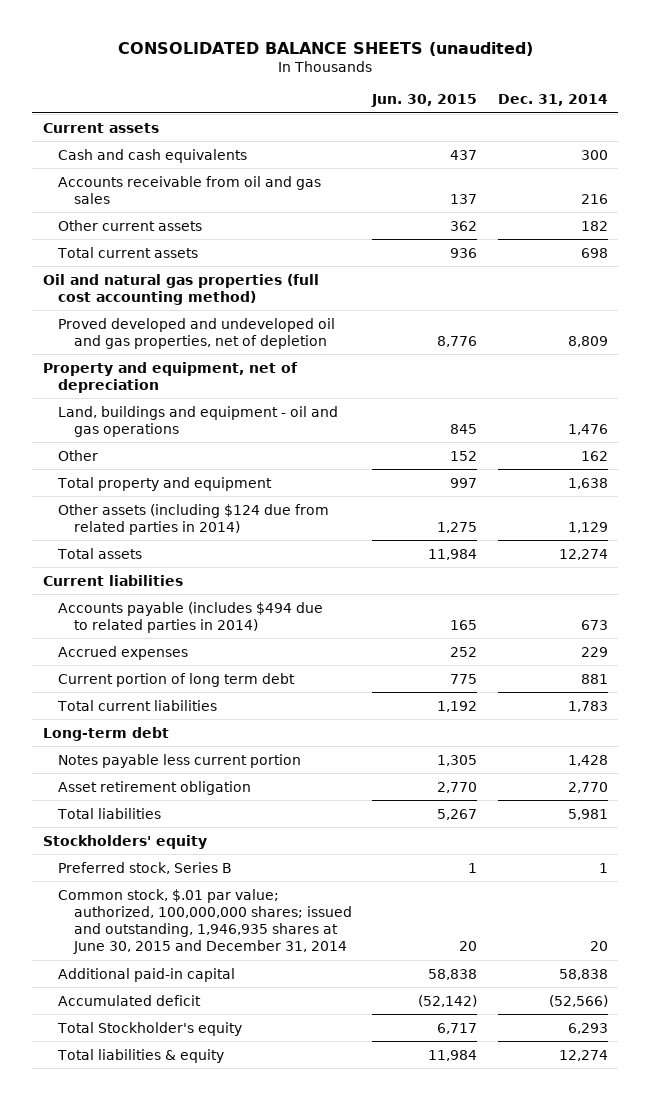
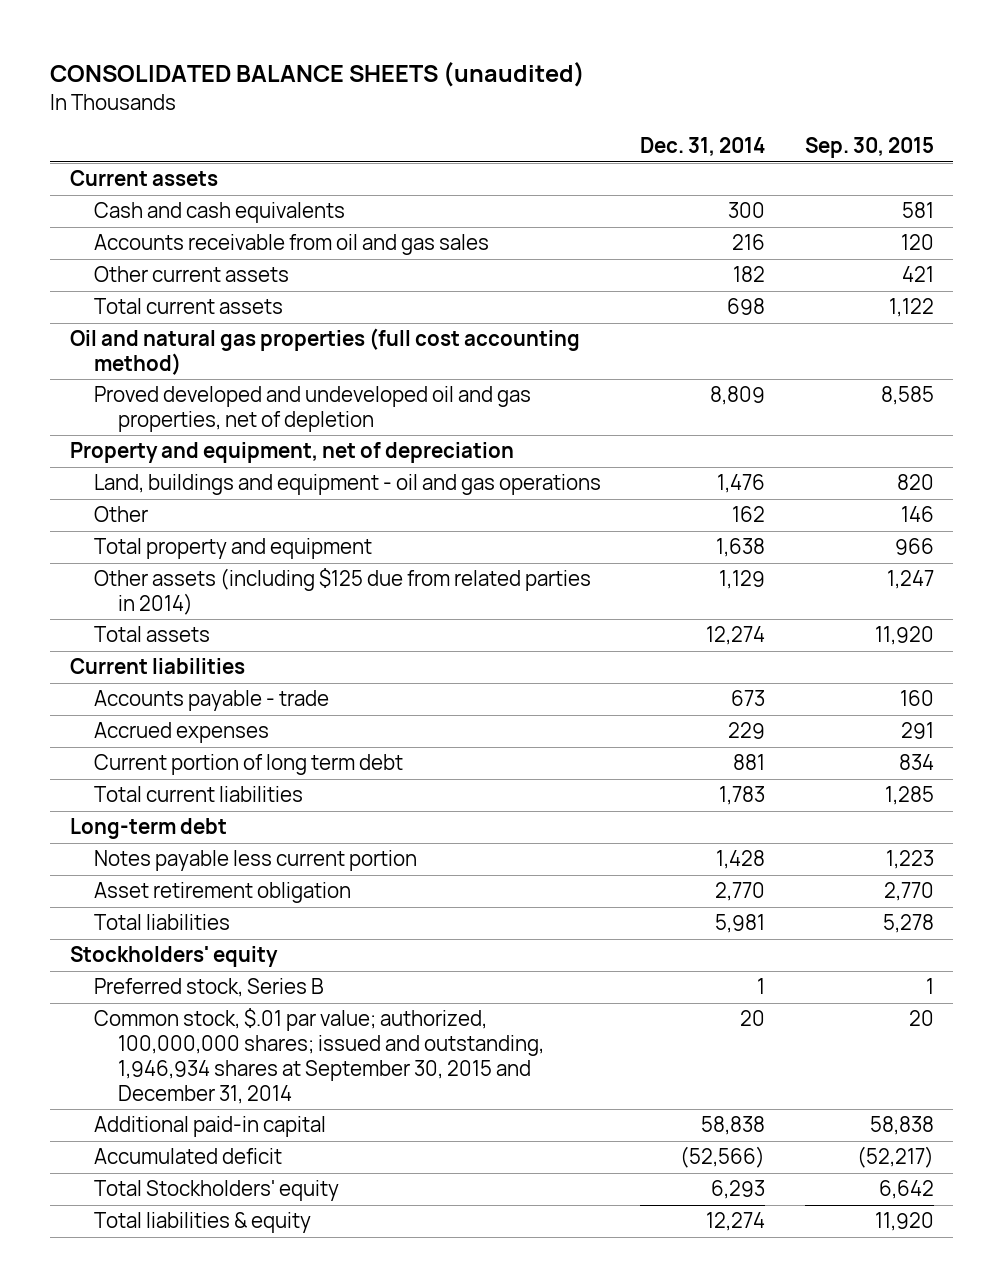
- | Jun. 30, 2015 | Dec. 31, 2014
+ | Dec. 31, 2014 | Sep. 30, 2015
- Other assets (including $124 due from related parties in 2014) | 1,275 | 1,129
+ Other assets (including $125 due from related parties in 2014) | 1,129 | 1,247
- Accounts payable (includes $494 due to related parties in 2014) | 165 | 673
+ Accounts payable - trade | 673 | 160
- Common stock, $.01 par value; authorized, 100,000,000 shares; issued and outstanding, 1,946,935 shares at June 30, 2015 and December 31, 2014 | 20 | 20
+ Common stock, $.01 par value; authorized, 100,000,000 shares; issued and outstanding, 1,946,934 shares at September 30, 2015 and December 31, 2014 | 20 | 20
- Total Stockholder's equity | 6,717 | 6,293
+ Total Stockholders' equity | 6,293 | 6,642

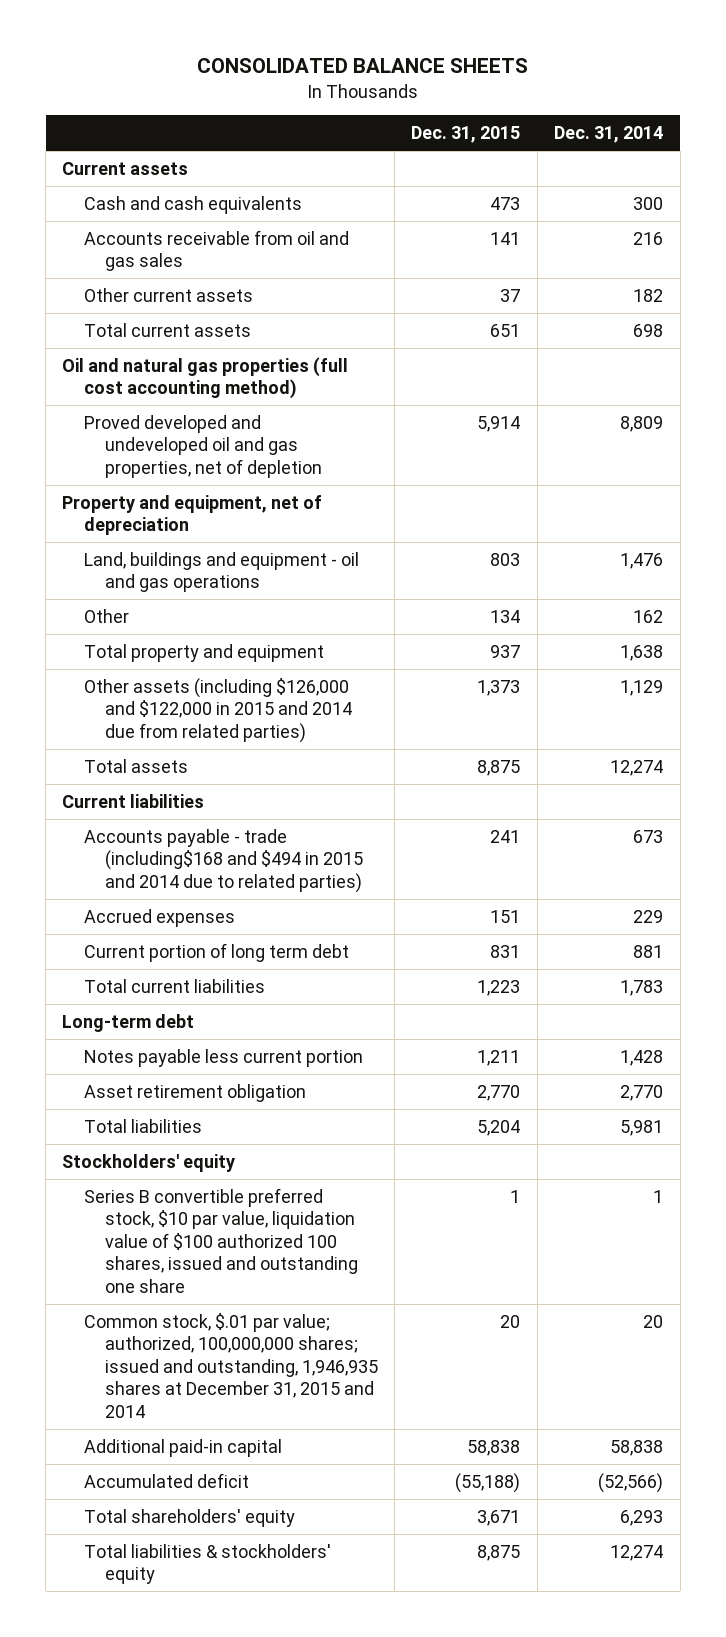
- CONSOLIDATED BALANCE SHEETS (unaudited)
+ CONSOLIDATED BALANCE SHEETS
- | Dec. 31, 2014 | Sep. 30, 2015
+ | Dec. 31, 2015 | Dec. 31, 2014
- Other assets (including $125 due from related parties in 2014) | 1,129 | 1,247
+ Other assets (including $126,000 and $122,000 in 2015 and 2014 due from related parties) | 1,373 | 1,129
- Accounts payable - trade | 673 | 160
+ Accounts payable - trade (including$168 and $494 in 2015 and 2014 due to related parties) | 241 | 673
- Preferred stock, Series B | 1 | 1
- Common stock, $.01 par value; authorized, 100,000,000 shares; issued and outstanding, 1,946,934 shares at September 30, 2015 and December 31, 2014 | 20 | 20
+ Series B convertible preferred stock, $10 par value, liquidation value of $100 authorized 100 shares, issued and outstanding one share | 1 | 1
+ Common stock, $.01 par value; authorized, 100,000,000 shares; issued and outstanding, 1,946,935 shares at December 31, 2015 and 2014 | 20 | 20
- Total Stockholders' equity | 6,293 | 6,642
- Total liabilities & equity | 12,274 | 11,920
+ Total shareholders' equity | 3,671 | 6,293
+ Total liabilities & stockholders' equity | 8,875 | 12,274

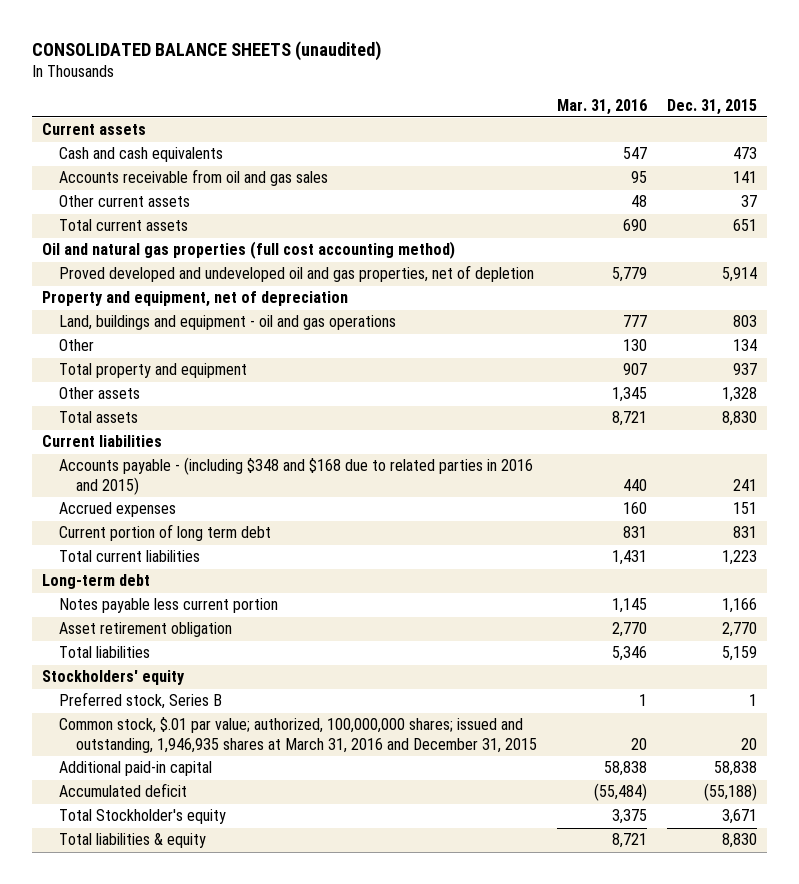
- CONSOLIDATED BALANCE SHEETS
+ CONSOLIDATED BALANCE SHEETS (unaudited)
- | Dec. 31, 2015 | Dec. 31, 2014
+ | Mar. 31, 2016 | Dec. 31, 2015
- Other assets (including $126,000 and $122,000 in 2015 and 2014 due from related parties) | 1,373 | 1,129
- Total assets | 8,875 | 12,274
+ Other assets | 1,345 | 1,328
+ Total assets | 8,721 | 8,830
- Accounts payable - trade (including$168 and $494 in 2015 and 2014 due to related parties) | 241 | 673
+ Accounts payable - (including $348 and $168 due to related parties in 2016 and 2015) | 440 | 241
- Notes payable less current portion | 1,211 | 1,428
+ Notes payable less current portion | 1,145 | 1,166
- Total liabilities | 5,204 | 5,981
+ Total liabilities | 5,346 | 5,159
- Series B convertible preferred stock, $10 par value, liquidation value of $100 authorized 100 shares, issued and outstanding one share | 1 | 1
- Common stock, $.01 par value; authorized, 100,000,000 shares; issued and outstanding, 1,946,935 shares at December 31, 2015 and 2014 | 20 | 20
+ Preferred stock, Series B | 1 | 1
+ Common stock, $.01 par value; authorized, 100,000,000 shares; issued and outstanding, 1,946,935 shares at March 31, 2016 and December 31, 2015 | 20 | 20
- Total shareholders' equity | 3,671 | 6,293
- Total liabilities & stockholders' equity | 8,875 | 12,274
+ Total Stockholder's equity | 3,375 | 3,671
+ Total liabilities & equity | 8,721 | 8,830

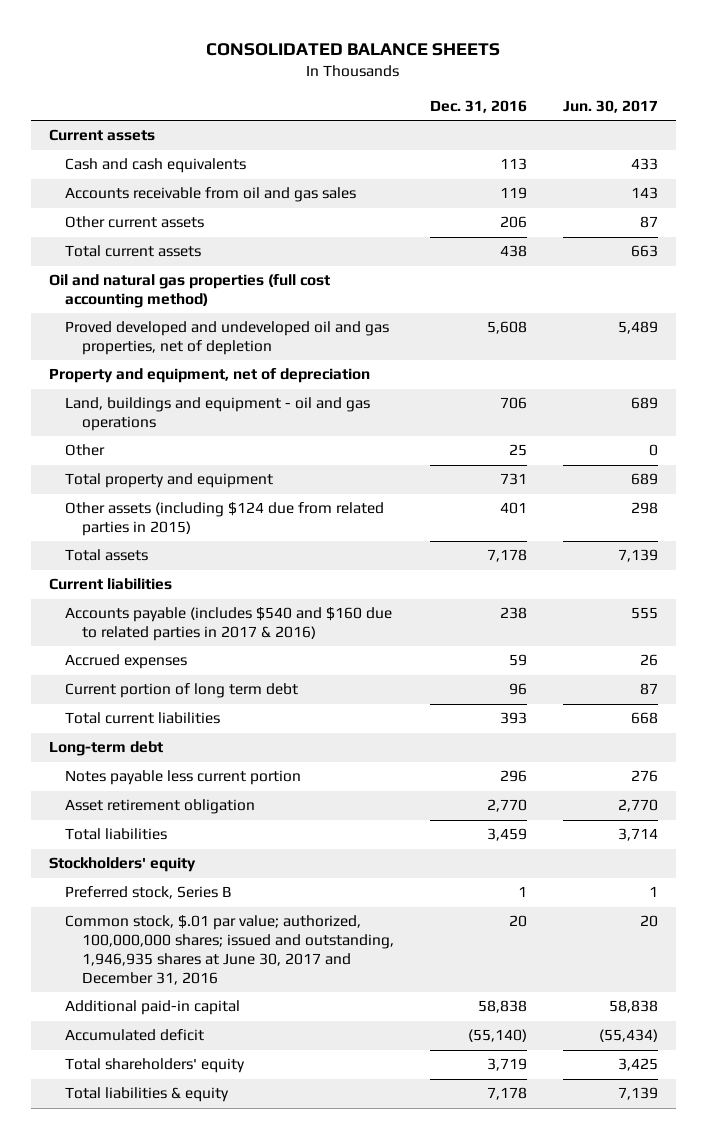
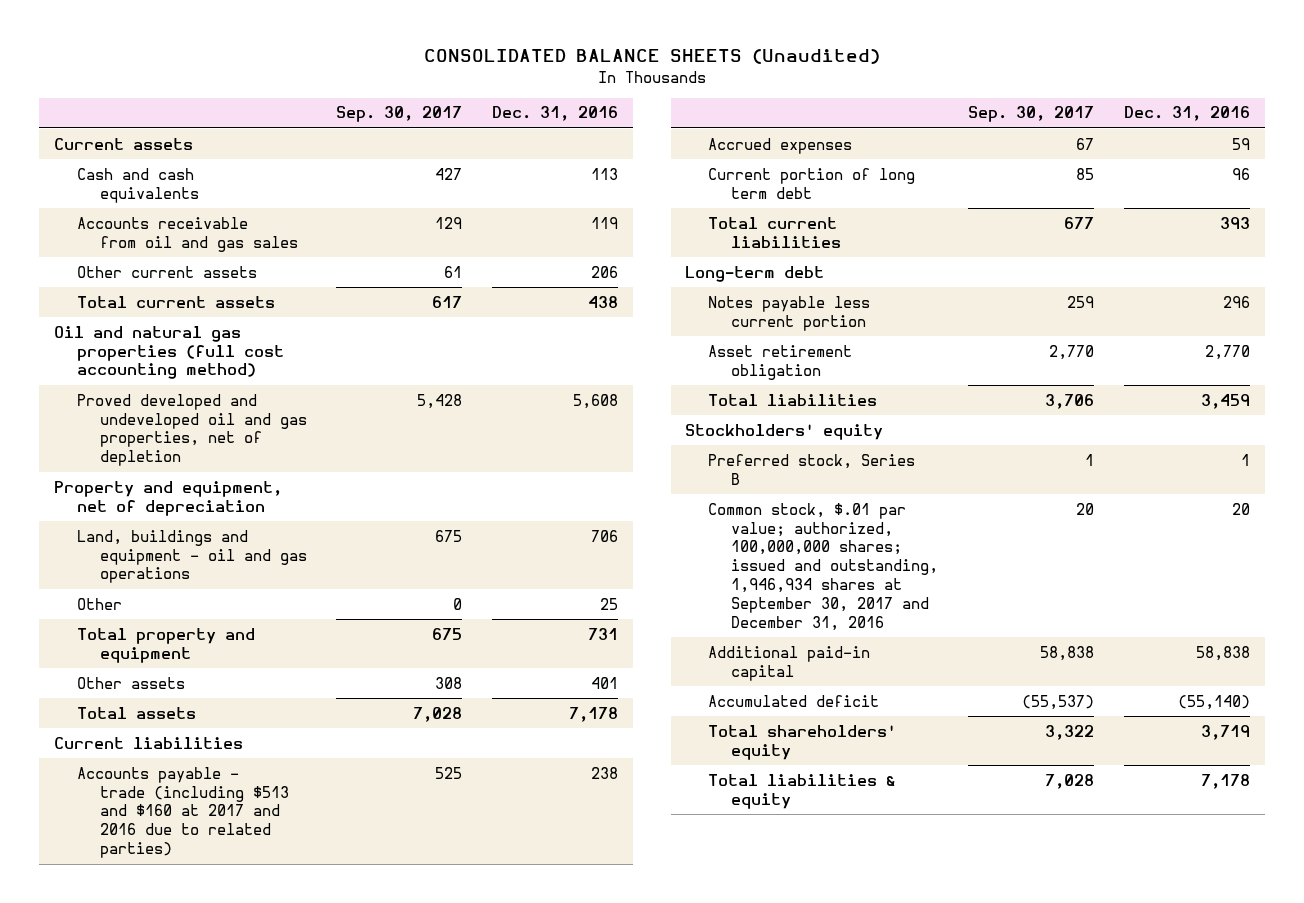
- CONSOLIDATED BALANCE SHEETS
+ CONSOLIDATED BALANCE SHEETS (Unaudited)
- | Dec. 31, 2016 | Jun. 30, 2017
+ | Sep. 30, 2017 | Dec. 31, 2016
- Other assets (including $124 due from related parties in 2015) | 401 | 298
+ Other assets | 308 | 401
- Accounts payable (includes $540 and $160 due to related parties in 2017 & 2016) | 238 | 555
+ Accounts payable - trade (including $513 and $160 at 2017 and 2016 due to related parties) | 525 | 238
- Common stock, $.01 par value; authorized, 100,000,000 shares; issued and outstanding, 1,946,935 shares at June 30, 2017 and December 31, 2016 | 20 | 20
+ Common stock, $.01 par value; authorized, 100,000,000 shares; issued and outstanding, 1,946,934 shares at September 30, 2017 and December 31, 2016 | 20 | 20

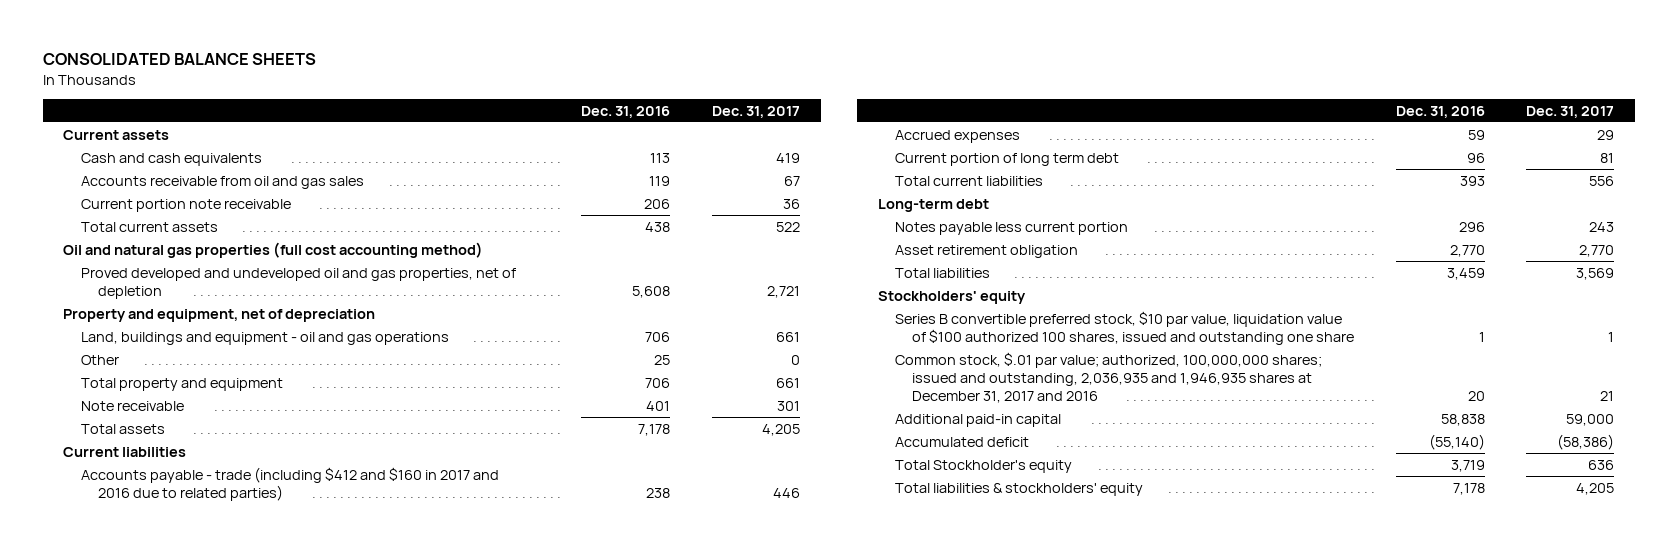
- CONSOLIDATED BALANCE SHEETS (Unaudited)
+ CONSOLIDATED BALANCE SHEETS
- | Sep. 30, 2017 | Dec. 31, 2016
+ | Dec. 31, 2016 | Dec. 31, 2017
- Other current assets | 61 | 206
+ Current portion note receivable | 206 | 36
- Total property and equipment | 675 | 731
- Other assets | 308 | 401
+ Total property and equipment | 706 | 661
+ Note receivable | 401 | 301
- Accounts payable - trade (including $513 and $160 at 2017 and 2016 due to related parties) | 525 | 238
+ Accounts payable - trade (including $412 and $160 in 2017 and 2016 due to related parties) | 238 | 446
- Preferred stock, Series B | 1 | 1
- Common stock, $.01 par value; authorized, 100,000,000 shares; issued and outstanding, 1,946,934 shares at September 30, 2017 and December 31, 2016 | 20 | 20
+ Series B convertible preferred stock, $10 par value, liquidation value of $100 authorized 100 shares, issued and outstanding one share | 1 | 1
+ Common stock, $.01 par value; authorized, 100,000,000 shares; issued and outstanding, 2,036,935 and 1,946,935 shares at December 31, 2017 and 2016 | 20 | 21
- Total shareholders' equity | 3,322 | 3,719
- Total liabilities & equity | 7,028 | 7,178
+ Total Stockholder's equity | 3,719 | 636
+ Total liabilities & stockholders' equity | 7,178 | 4,205

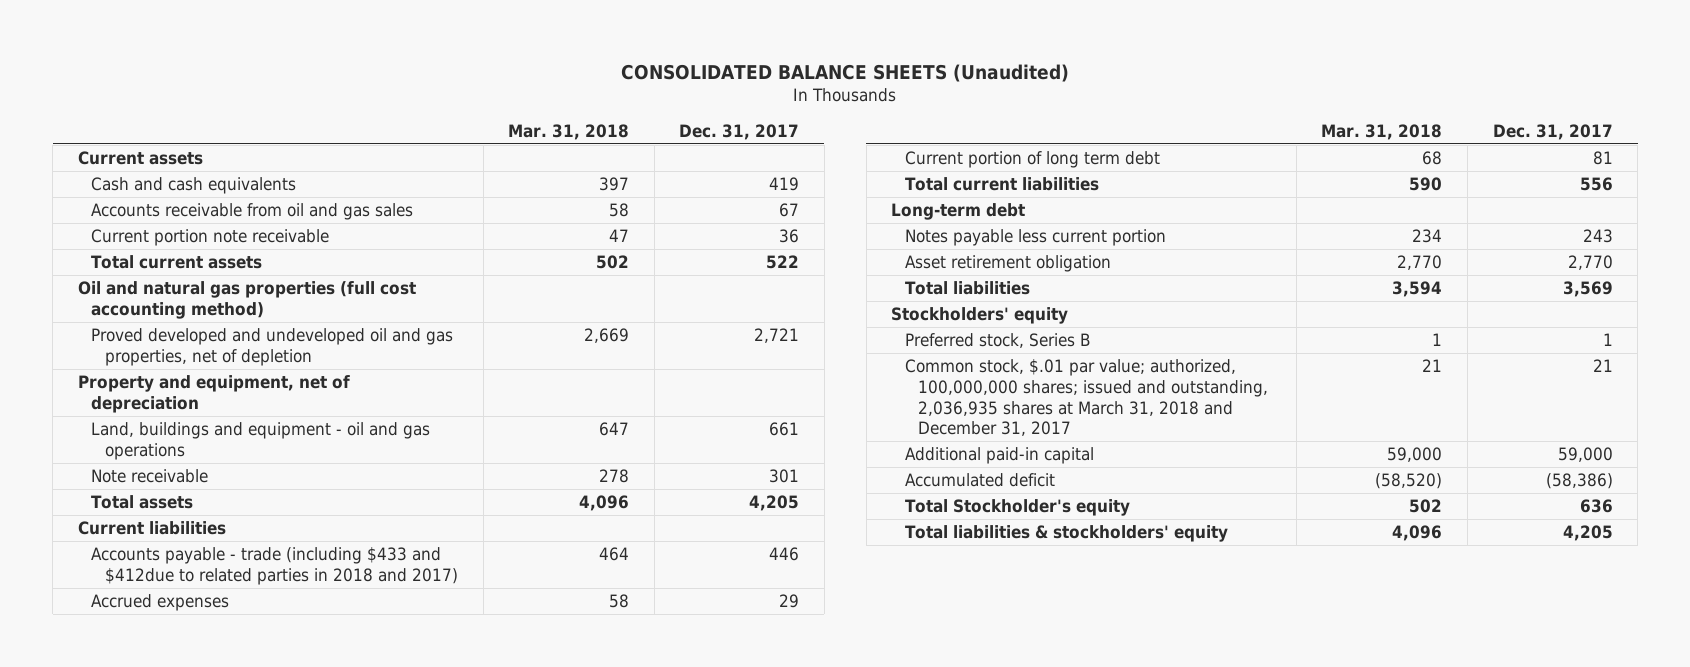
- CONSOLIDATED BALANCE SHEETS
+ CONSOLIDATED BALANCE SHEETS (Unaudited)
- | Dec. 31, 2016 | Dec. 31, 2017
+ | Mar. 31, 2018 | Dec. 31, 2017
- Other | 25 | 0
- Total property and equipment | 706 | 661
- Accounts payable - trade (including $412 and $160 in 2017 and 2016 due to related parties) | 238 | 446
+ Accounts payable - trade (including $433 and $412due to related parties in 2018 and 2017) | 464 | 446
- Series B convertible preferred stock, $10 par value, liquidation value of $100 authorized 100 shares, issued and outstanding one share | 1 | 1
- Common stock, $.01 par value; authorized, 100,000,000 shares; issued and outstanding, 2,036,935 and 1,946,935 shares at December 31, 2017 and 2016 | 20 | 21
+ Preferred stock, Series B | 1 | 1
+ Common stock, $.01 par value; authorized, 100,000,000 shares; issued and outstanding, 2,036,935 shares at March 31, 2018 and December 31, 2017 | 21 | 21

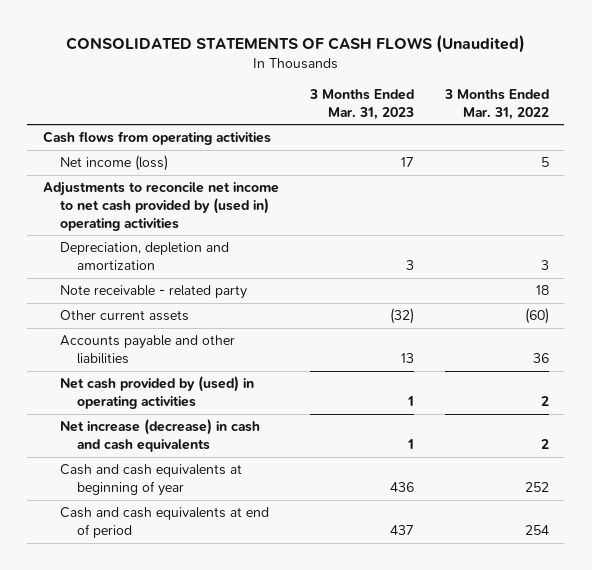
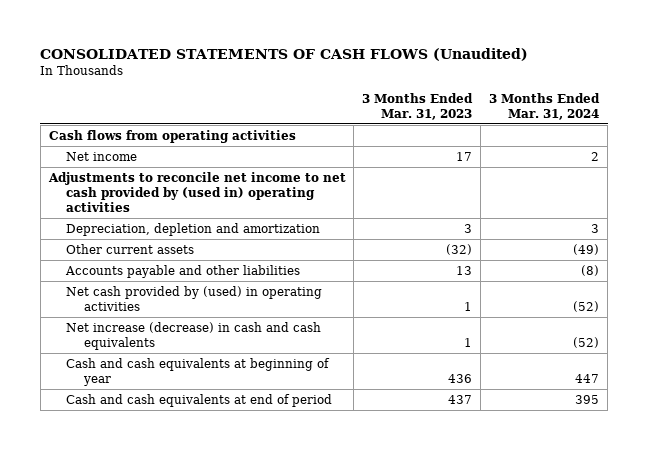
- | 3 Months Ended Mar. 31, 2023 | 3 Months Ended Mar. 31, 2022
+ | 3 Months Ended Mar. 31, 2023 | 3 Months Ended Mar. 31, 2024
- Net income (loss) | 17 | 5
+ Net income | 17 | 2
- Note receivable - related party | | 18

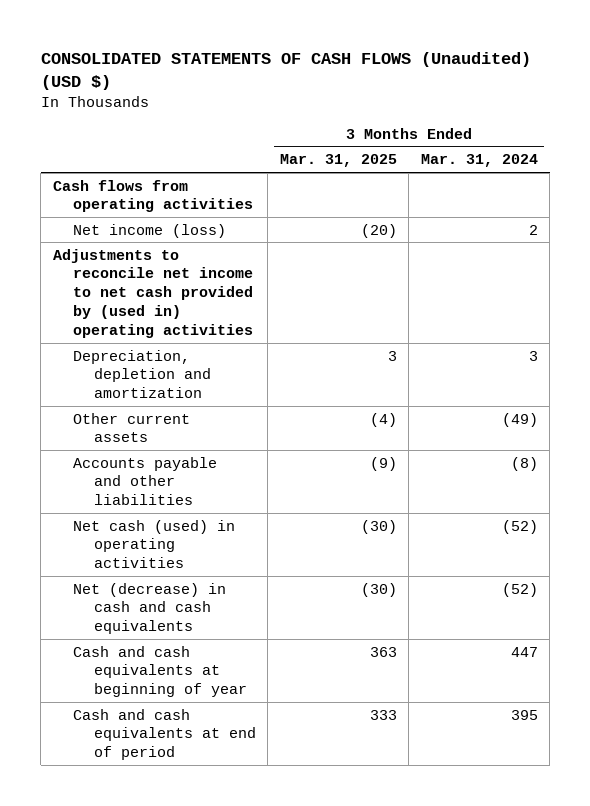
- CONSOLIDATED STATEMENTS OF CASH FLOWS (Unaudited)
+ CONSOLIDATED STATEMENTS OF CASH FLOWS (Unaudited) (USD $)
- | 3 Months Ended Mar. 31, 2023 | 3 Months Ended Mar. 31, 2024
+ | 3 Months Ended Mar. 31, 2025 | 3 Months Ended Mar. 31, 2024
- Net income | 17 | 2
+ Net income (loss) | (20) | 2
- Net cash provided by (used) in operating activities | 1 | (52)
- Net increase (decrease) in cash and cash equivalents | 1 | (52)
+ Net cash (used) in operating activities | (30) | (52)
+ Net (decrease) in cash and cash equivalents | (30) | (52)

